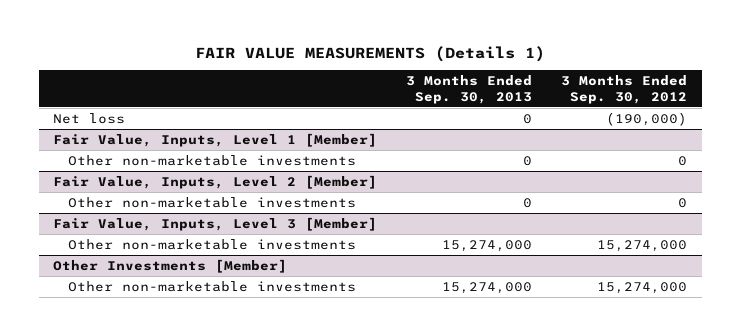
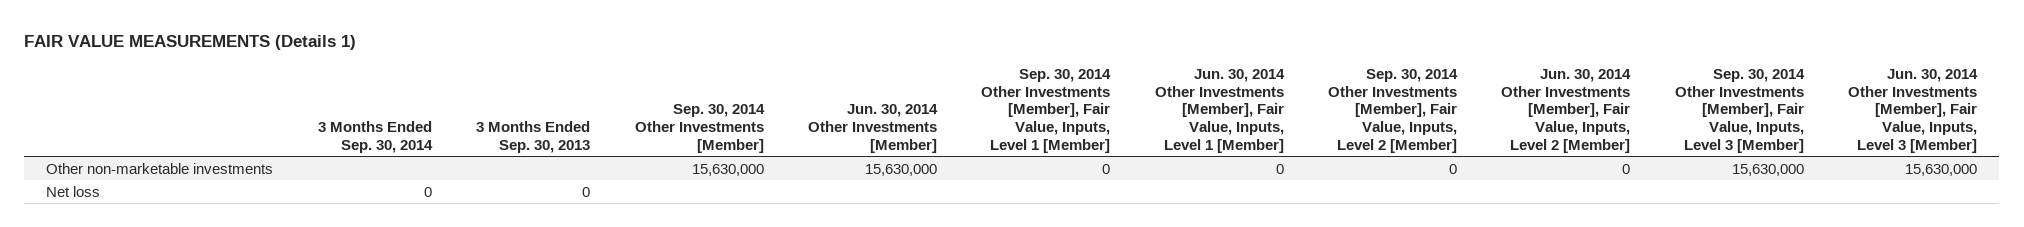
- | 3 Months Ended Sep. 30, 2013 | 3 Months Ended Sep. 30, 2012
+ | 3 Months Ended Sep. 30, 2014 | 3 Months Ended Sep. 30, 2013 | Sep. 30, 2014 Other Investments [Member] | Jun. 30, 2014 Other Investments [Member] | Sep. 30, 2014 Other Investments [Member], Fair Value, Inputs, Level 1 [Member] | Jun. 30, 2014 Other Investments [Member], Fair Value, Inputs, Level 1 [Member] | Sep. 30, 2014 Other Investments [Member], Fair Value, Inputs, Level 2 [Member] | Jun. 30, 2014 Other Investments [Member], Fair Value, Inputs, Level 2 [Member] | Sep. 30, 2014 Other Investments [Member], Fair Value, Inputs, Level 3 [Member] | Jun. 30, 2014 Other Investments [Member], Fair Value, Inputs, Level 3 [Member]
+ Other non-marketable investments | | | 15,630,000 | 15,630,000 | 0 | 0 | 0 | 0 | 15,630,000 | 15,630,000
- Fair Value, Inputs, Level 1 [Member]
- Other non-marketable investments | 0 | 0
- Fair Value, Inputs, Level 2 [Member]
- Other non-marketable investments | 0 | 0
- Fair Value, Inputs, Level 3 [Member]
- Other non-marketable investments | 15,274,000 | 15,274,000
- Other Investments [Member]
- Other non-marketable investments | 15,274,000 | 15,274,000

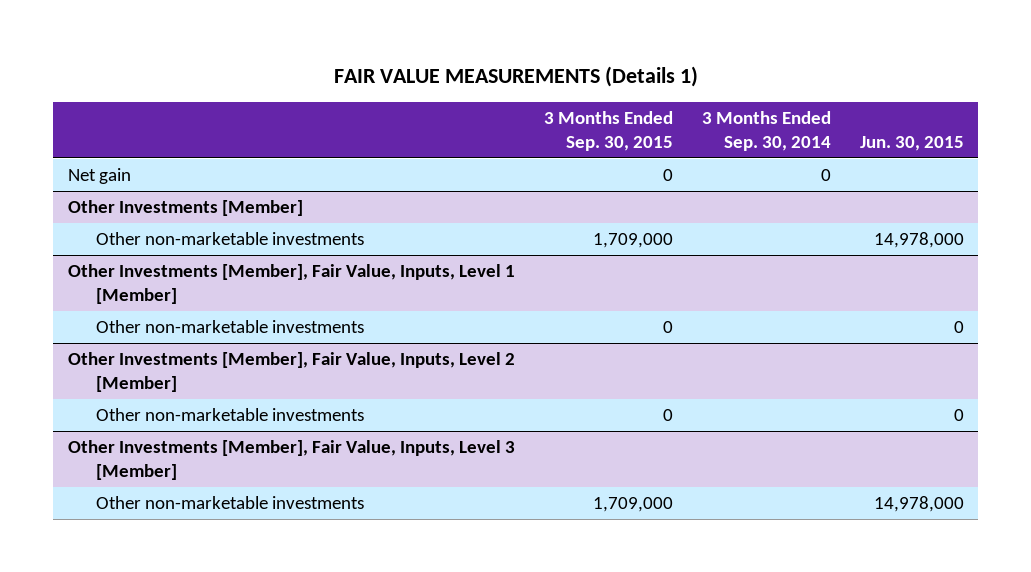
- | 3 Months Ended Sep. 30, 2014 | 3 Months Ended Sep. 30, 2013 | Sep. 30, 2014 Other Investments [Member] | Jun. 30, 2014 Other Investments [Member] | Sep. 30, 2014 Other Investments [Member], Fair Value, Inputs, Level 1 [Member] | Jun. 30, 2014 Other Investments [Member], Fair Value, Inputs, Level 1 [Member] | Sep. 30, 2014 Other Investments [Member], Fair Value, Inputs, Level 2 [Member] | Jun. 30, 2014 Other Investments [Member], Fair Value, Inputs, Level 2 [Member] | Sep. 30, 2014 Other Investments [Member], Fair Value, Inputs, Level 3 [Member] | Jun. 30, 2014 Other Investments [Member], Fair Value, Inputs, Level 3 [Member]
+ | 3 Months Ended Sep. 30, 2015 | 3 Months Ended Sep. 30, 2014 | Jun. 30, 2015
- Other non-marketable investments | | | 15,630,000 | 15,630,000 | 0 | 0 | 0 | 0 | 15,630,000 | 15,630,000
- Net loss | 0 | 0 | | | | | | | |
+ Net gain | 0 | 0 |
+ Other Investments [Member]
+ Other non-marketable investments | 1,709,000 | | 14,978,000
+ Other Investments [Member], Fair Value, Inputs, Level 1 [Member]
+ Other non-marketable investments | 0 | | 0
+ Other Investments [Member], Fair Value, Inputs, Level 2 [Member]
+ Other non-marketable investments | 0 | | 0
+ Other Investments [Member], Fair Value, Inputs, Level 3 [Member]
+ Other non-marketable investments | 1,709,000 | | 14,978,000

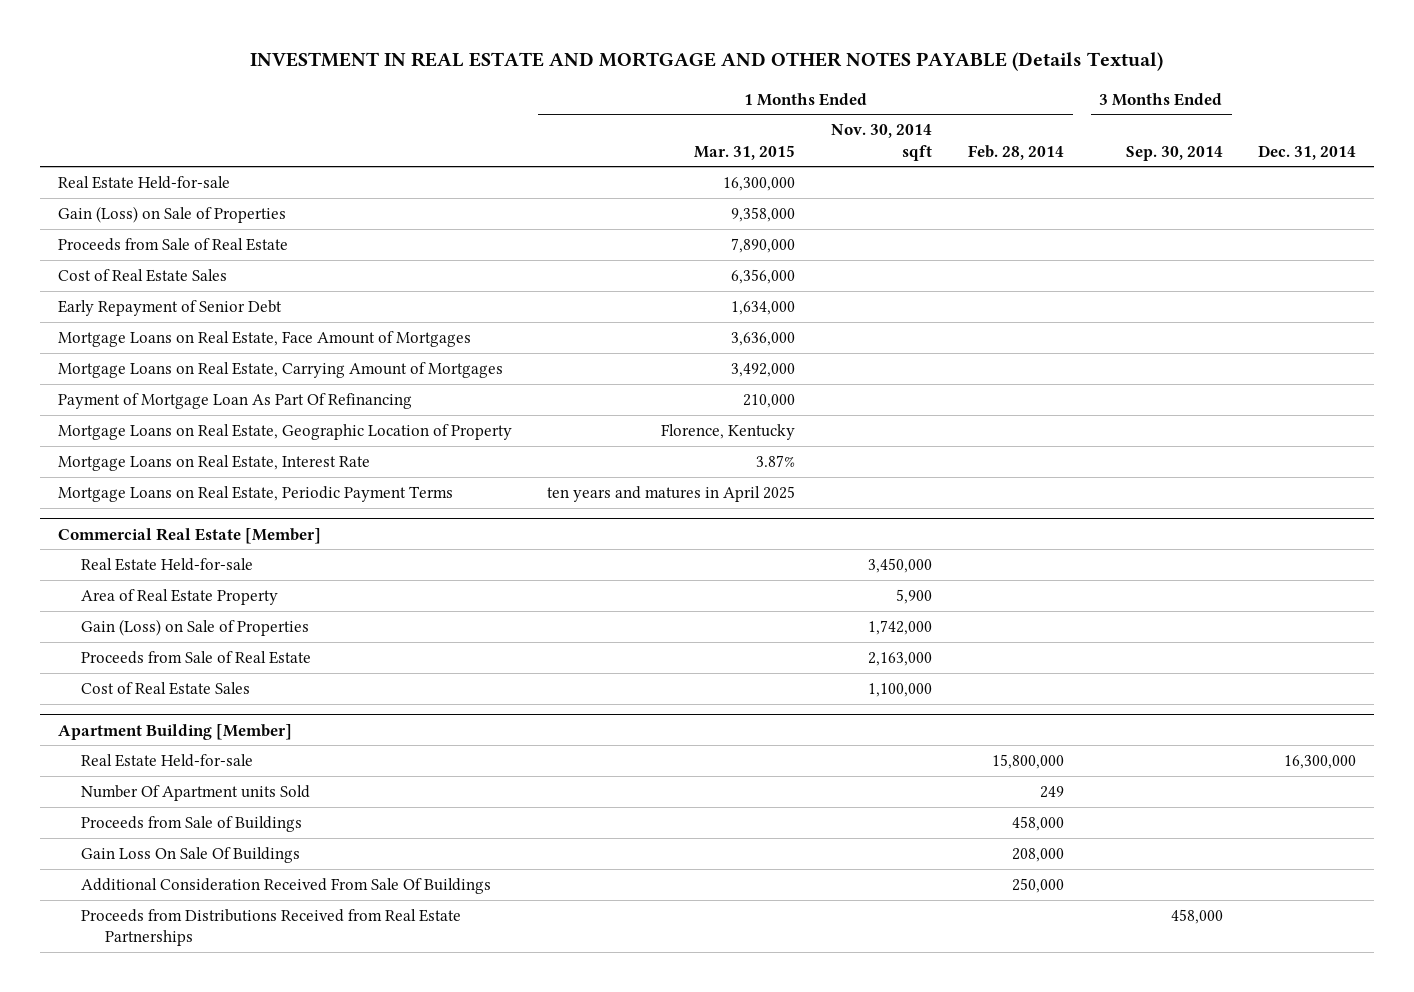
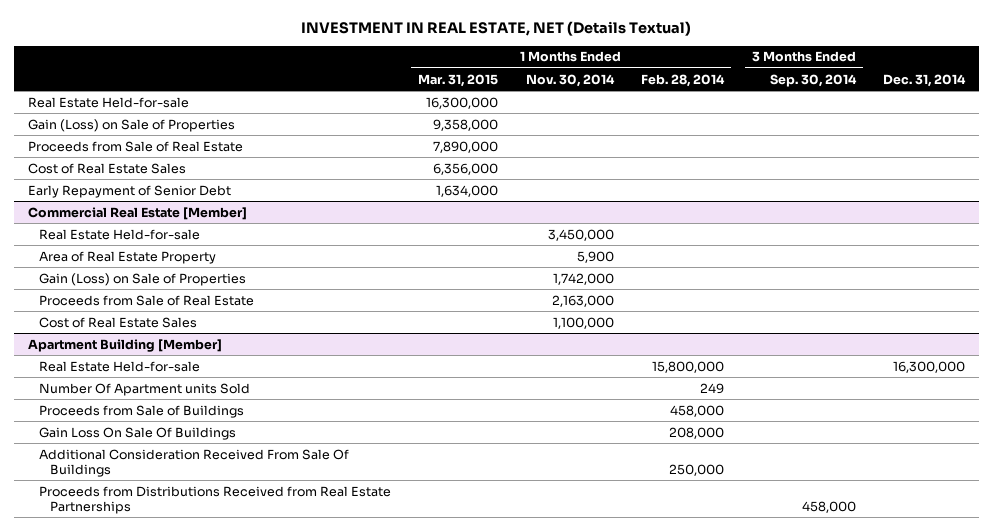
- INVESTMENT IN REAL ESTATE AND MORTGAGE AND OTHER NOTES PAYABLE (Details Textual)
+ INVESTMENT IN REAL ESTATE, NET (Details Textual)
- | 1 Months Ended Mar. 31, 2015 | 1 Months Ended Nov. 30, 2014 sqft | 1 Months Ended Feb. 28, 2014 | 3 Months Ended Sep. 30, 2014 | Dec. 31, 2014
+ | 1 Months Ended Mar. 31, 2015 | 1 Months Ended Nov. 30, 2014 | 1 Months Ended Feb. 28, 2014 | 3 Months Ended Sep. 30, 2014 | Dec. 31, 2014
- Mortgage Loans on Real Estate, Face Amount of Mortgages | 3,636,000 | | | |
- Mortgage Loans on Real Estate, Carrying Amount of Mortgages | 3,492,000 | | | |
- Payment of Mortgage Loan As Part Of Refinancing | 210,000 | | | |
- Mortgage Loans on Real Estate, Geographic Location of Property | Florence, Kentucky | | | |
- Mortgage Loans on Real Estate, Interest Rate | 3.87% | | | |
- Mortgage Loans on Real Estate, Periodic Payment Terms | ten years and matures in April 2025 | | | |

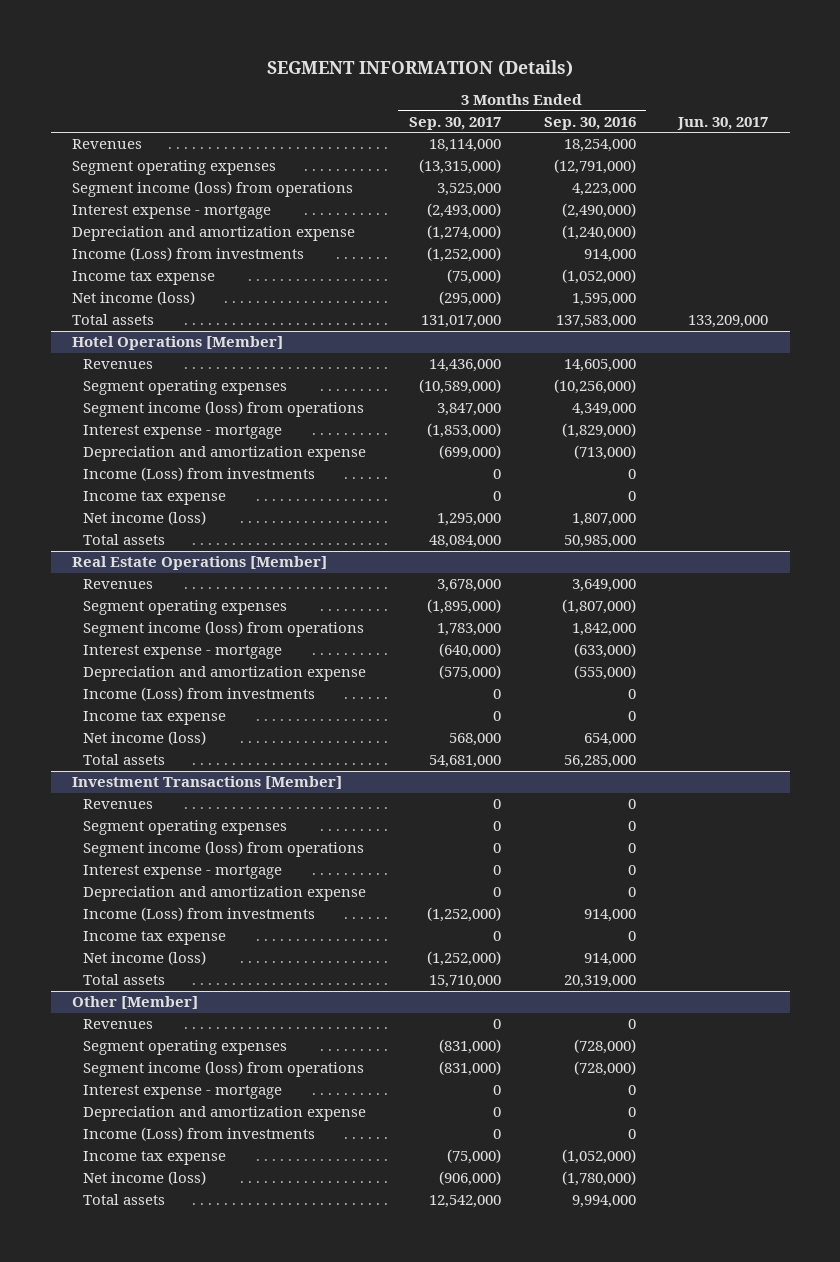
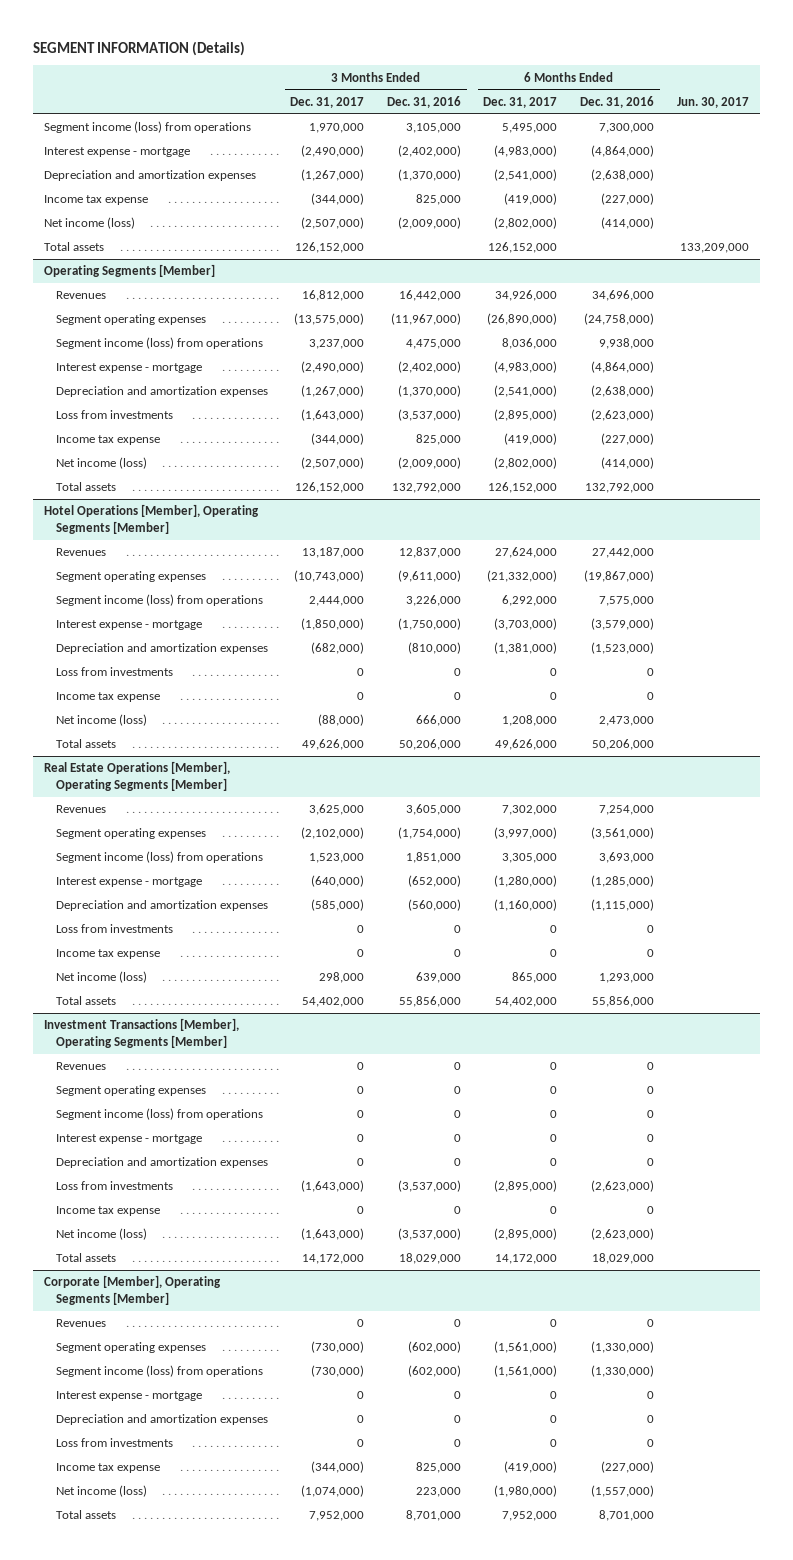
- | 3 Months Ended Sep. 30, 2017 | 3 Months Ended Sep. 30, 2016 | Jun. 30, 2017
+ | 3 Months Ended Dec. 31, 2017 | 3 Months Ended Dec. 31, 2016 | 6 Months Ended Dec. 31, 2017 | 6 Months Ended Dec. 31, 2016 | Jun. 30, 2017
- Revenues | 18,114,000 | 18,254,000 |
- Segment operating expenses | (13,315,000) | (12,791,000) |
- Depreciation and amortization expense | (1,274,000) | (1,240,000) |
- Income (Loss) from investments | (1,252,000) | 914,000 |
+ Depreciation and amortization expenses | (1,267,000) | (1,370,000) | (2,541,000) | (2,638,000) |
- Hotel Operations [Member]
+ Operating Segments [Member]
+ Revenues | 16,812,000 | 16,442,000 | 34,926,000 | 34,696,000 |
+ Segment operating expenses | (13,575,000) | (11,967,000) | (26,890,000) | (24,758,000) |
+ Segment income (loss) from operations | 3,237,000 | 4,475,000 | 8,036,000 | 9,938,000 |
+ Interest expense - mortgage | (2,490,000) | (2,402,000) | (4,983,000) | (4,864,000) |
+ Depreciation and amortization expenses | (1,267,000) | (1,370,000) | (2,541,000) | (2,638,000) |
+ Loss from investments | (1,643,000) | (3,537,000) | (2,895,000) | (2,623,000) |
+ Income tax expense | (344,000) | 825,000 | (419,000) | (227,000) |
+ Net income (loss) | (2,507,000) | (2,009,000) | (2,802,000) | (414,000) |
+ Total assets | 126,152,000 | 132,792,000 | 126,152,000 | 132,792,000 |
+ Hotel Operations [Member], Operating Segments [Member]
- Depreciation and amortization expense | (699,000) | (713,000) |
- Income (Loss) from investments | 0 | 0 |
+ Depreciation and amortization expenses | (682,000) | (810,000) | (1,381,000) | (1,523,000) |
+ Loss from investments | 0 | 0 | 0 | 0 |
- Real Estate Operations [Member]
+ Real Estate Operations [Member], Operating Segments [Member]
- Depreciation and amortization expense | (575,000) | (555,000) |
- Income (Loss) from investments | 0 | 0 |
+ Depreciation and amortization expenses | (585,000) | (560,000) | (1,160,000) | (1,115,000) |
+ Loss from investments | 0 | 0 | 0 | 0 |
- Investment Transactions [Member]
+ Investment Transactions [Member], Operating Segments [Member]
- Depreciation and amortization expense | 0 | 0 |
- Income (Loss) from investments | (1,252,000) | 914,000 |
+ Depreciation and amortization expenses | 0 | 0 | 0 | 0 |
+ Loss from investments | (1,643,000) | (3,537,000) | (2,895,000) | (2,623,000) |
- Other [Member]
- Revenues | 0 | 0 |
- Segment operating expenses | (831,000) | (728,000) |
- Segment income (loss) from operations | (831,000) | (728,000) |
- Interest expense - mortgage | 0 | 0 |
- Depreciation and amortization expense | 0 | 0 |
- Income (Loss) from investments | 0 | 0 |
- Income tax expense | (75,000) | (1,052,000) |
- Net income (loss) | (906,000) | (1,780,000) |
- Total assets | 12,542,000 | 9,994,000 |
+ Corporate [Member], Operating Segments [Member]
+ Revenues | 0 | 0 | 0 | 0 |
+ Segment operating expenses | (730,000) | (602,000) | (1,561,000) | (1,330,000) |
+ Segment income (loss) from operations | (730,000) | (602,000) | (1,561,000) | (1,330,000) |
+ Interest expense - mortgage | 0 | 0 | 0 | 0 |
+ Depreciation and amortization expenses | 0 | 0 | 0 | 0 |
+ Loss from investments | 0 | 0 | 0 | 0 |
+ Income tax expense | (344,000) | 825,000 | (419,000) | (227,000) |
+ Net income (loss) | (1,074,000) | 223,000 | (1,980,000) | (1,557,000) |
+ Total assets | 7,952,000 | 8,701,000 | 7,952,000 | 8,701,000 |

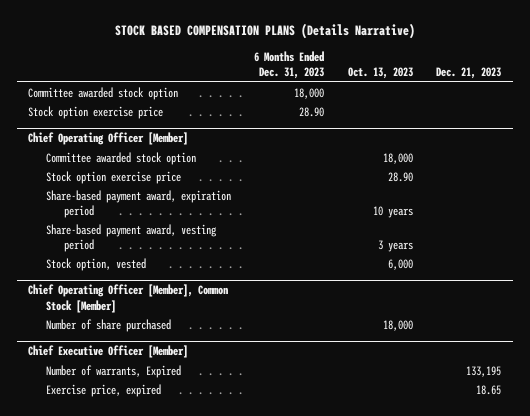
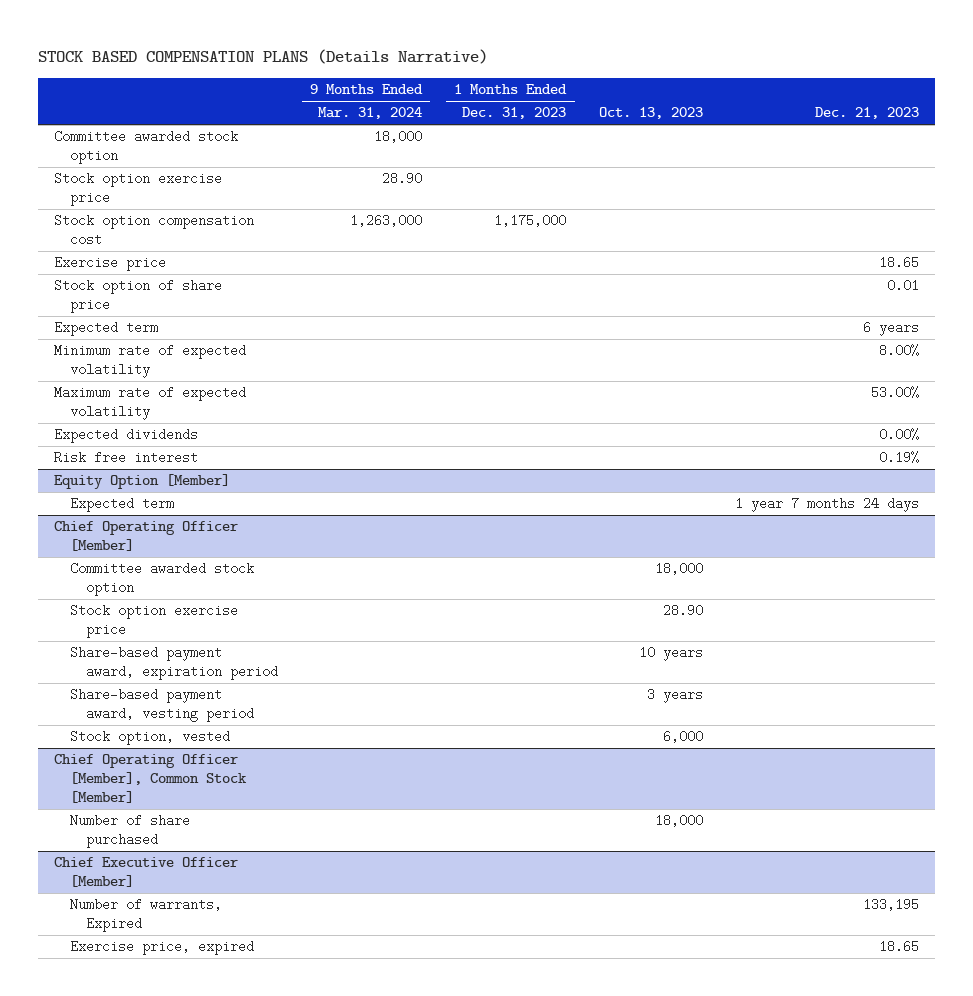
- | 6 Months Ended Dec. 31, 2023 | Oct. 13, 2023 | Dec. 21, 2023
+ | 9 Months Ended Mar. 31, 2024 | 1 Months Ended Dec. 31, 2023 | Oct. 13, 2023 | Dec. 21, 2023
+ Stock option compensation cost | 1,263,000 | 1,175,000 | |
+ Exercise price | | | | 18.65
+ Stock option of share price | | | | 0.01
+ Expected term | | | | 6 years
+ Minimum rate of expected volatility | | | | 8.00%
+ Maximum rate of expected volatility | | | | 53.00%
+ Expected dividends | | | | 0.00%
+ Risk free interest | | | | 0.19%
+ Equity Option [Member]
+ Expected term | | | | 1 year 7 months 24 days

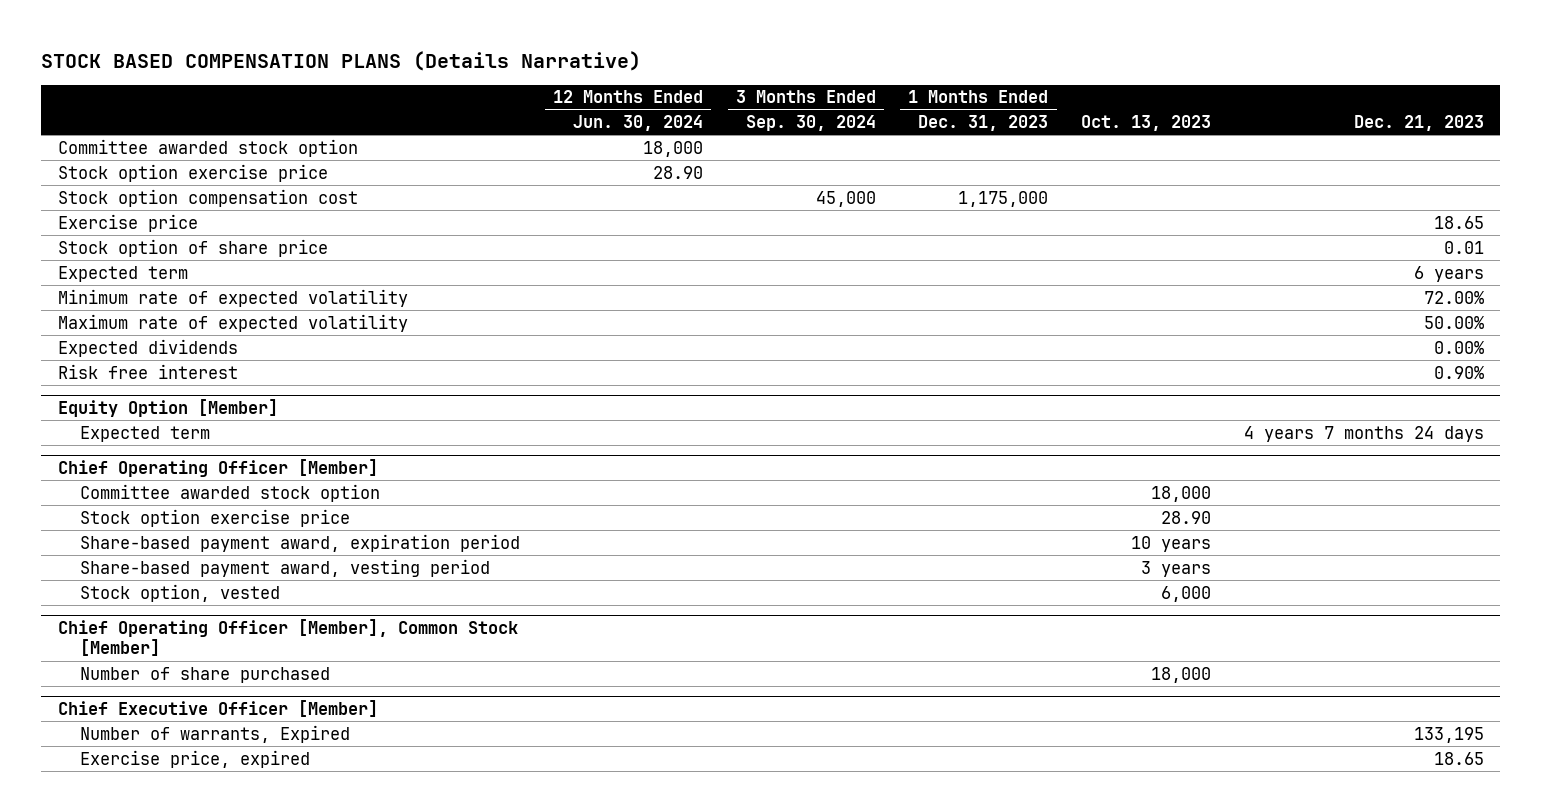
- | 9 Months Ended Mar. 31, 2024 | 1 Months Ended Dec. 31, 2023 | Oct. 13, 2023 | Dec. 21, 2023
+ | 12 Months Ended Jun. 30, 2024 | 3 Months Ended Sep. 30, 2024 | 1 Months Ended Dec. 31, 2023 | Oct. 13, 2023 | Dec. 21, 2023
- Minimum rate of expected volatility | | | | 8.00%
- Maximum rate of expected volatility | | | | 53.00%
+ Minimum rate of expected volatility | | | | | 72.00%
+ Maximum rate of expected volatility | | | | | 50.00%
- Risk free interest | | | | 0.19%
+ Risk free interest | | | | | 0.90%
@ Equity Option [Member]
- Expected term | | | | 1 year 7 months 24 days
+ Expected term | | | | | 4 years 7 months 24 days

